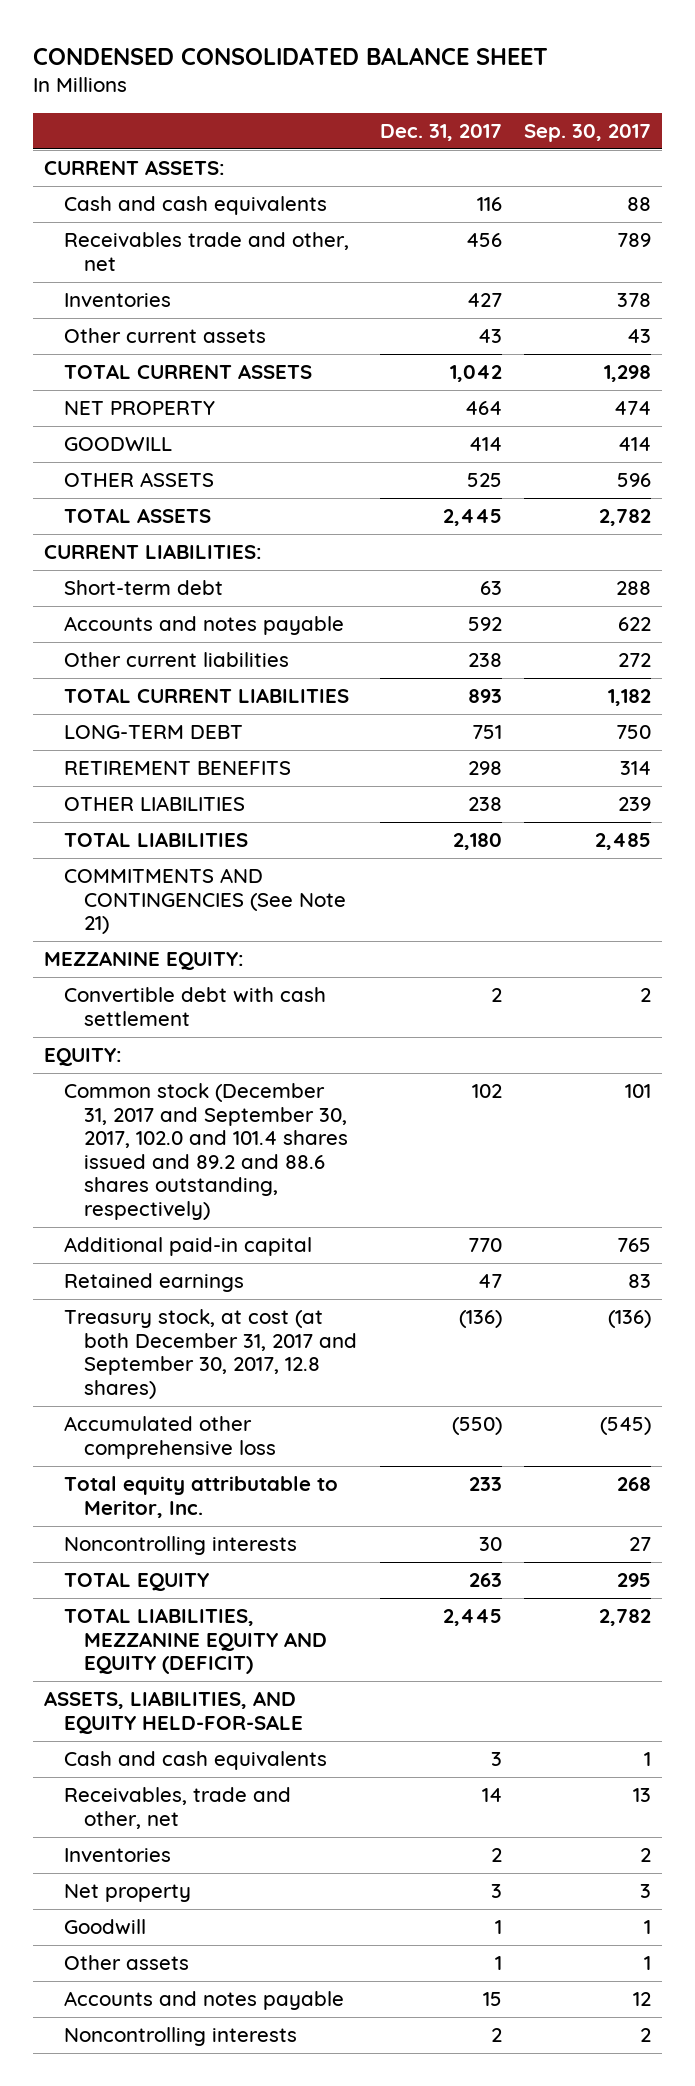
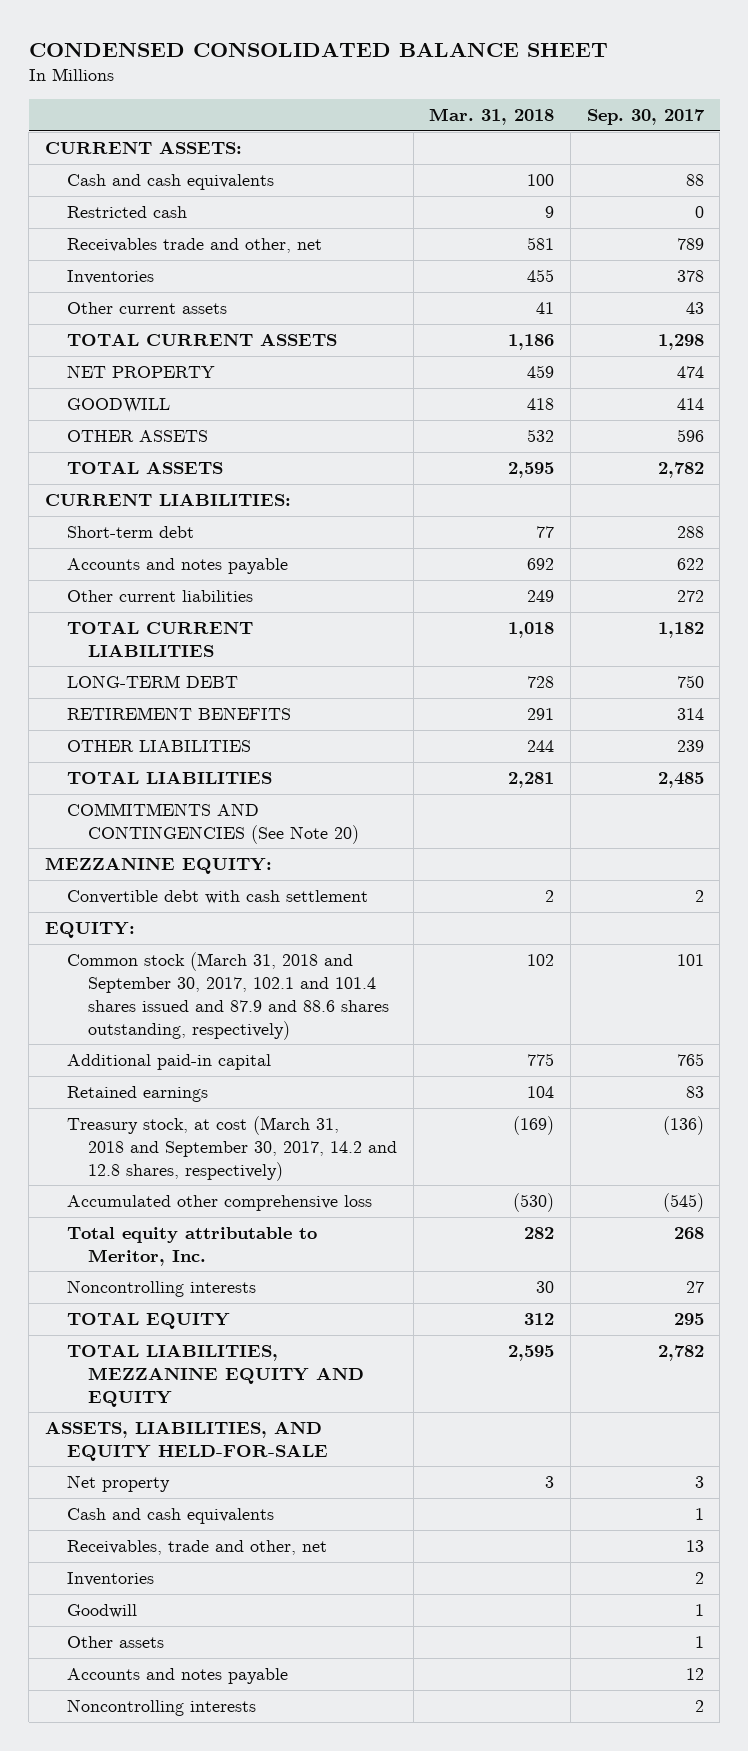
- | Dec. 31, 2017 | Sep. 30, 2017
+ | Mar. 31, 2018 | Sep. 30, 2017
+ Restricted cash | 9 | 0
- COMMITMENTS AND CONTINGENCIES (See Note 21)
+ COMMITMENTS AND CONTINGENCIES (See Note 20)
- Common stock (December 31, 2017 and September 30, 2017, 102.0 and 101.4 shares issued and 89.2 and 88.6 shares outstanding, respectively) | 102 | 101
+ Common stock (March 31, 2018 and September 30, 2017, 102.1 and 101.4 shares issued and 87.9 and 88.6 shares outstanding, respectively) | 102 | 101
- Treasury stock, at cost (at both December 31, 2017 and September 30, 2017, 12.8 shares) | (136) | (136)
+ Treasury stock, at cost (March 31, 2018 and September 30, 2017, 14.2 and 12.8 shares, respectively) | (169) | (136)
- TOTAL LIABILITIES, MEZZANINE EQUITY AND EQUITY (DEFICIT) | 2,445 | 2,782
+ TOTAL LIABILITIES, MEZZANINE EQUITY AND EQUITY | 2,595 | 2,782
moved up: Net property | 3 | 3

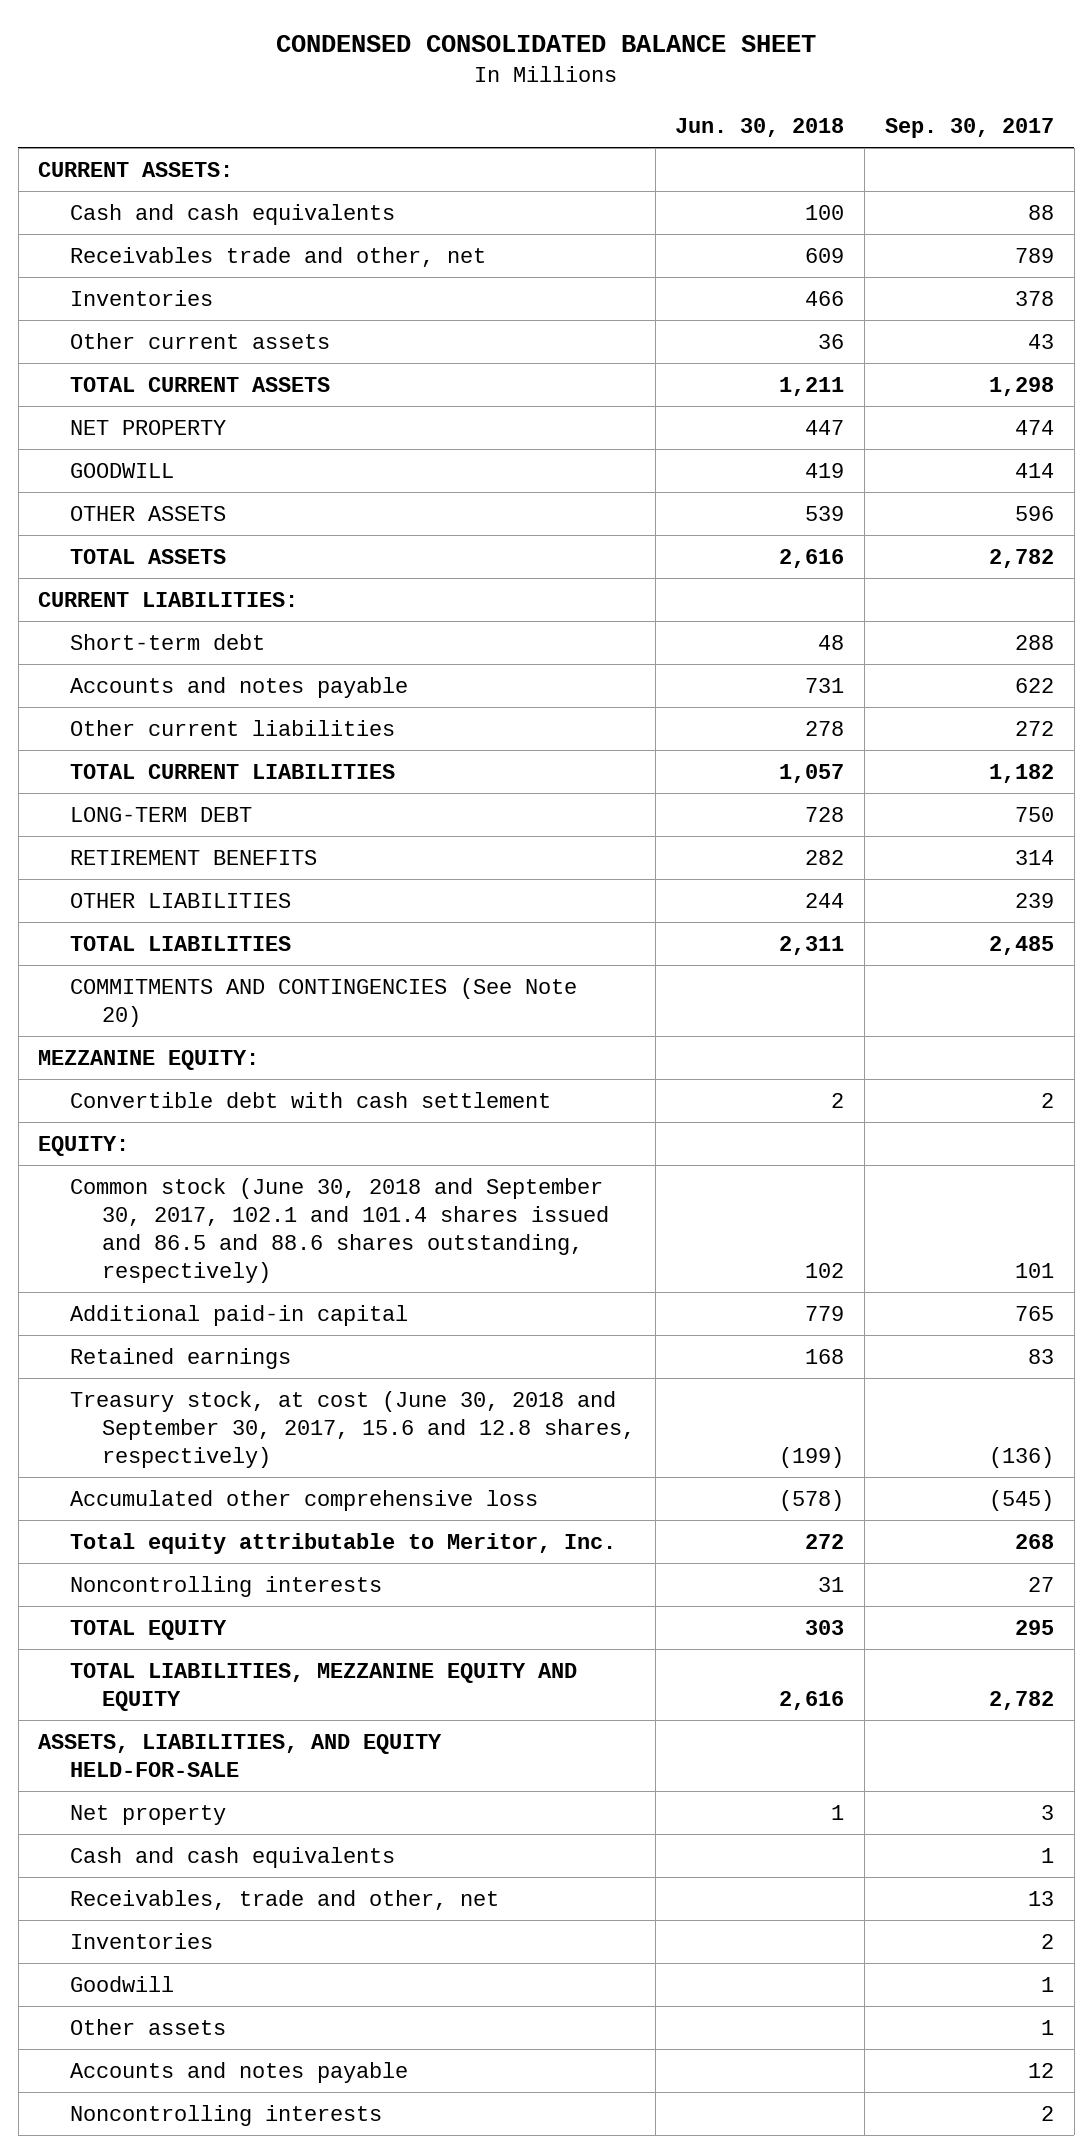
- | Mar. 31, 2018 | Sep. 30, 2017
+ | Jun. 30, 2018 | Sep. 30, 2017
- Restricted cash | 9 | 0
- Common stock (March 31, 2018 and September 30, 2017, 102.1 and 101.4 shares issued and 87.9 and 88.6 shares outstanding, respectively) | 102 | 101
+ Common stock (June 30, 2018 and September 30, 2017, 102.1 and 101.4 shares issued and 86.5 and 88.6 shares outstanding, respectively) | 102 | 101
- Treasury stock, at cost (March 31, 2018 and September 30, 2017, 14.2 and 12.8 shares, respectively) | (169) | (136)
+ Treasury stock, at cost (June 30, 2018 and September 30, 2017, 15.6 and 12.8 shares, respectively) | (199) | (136)

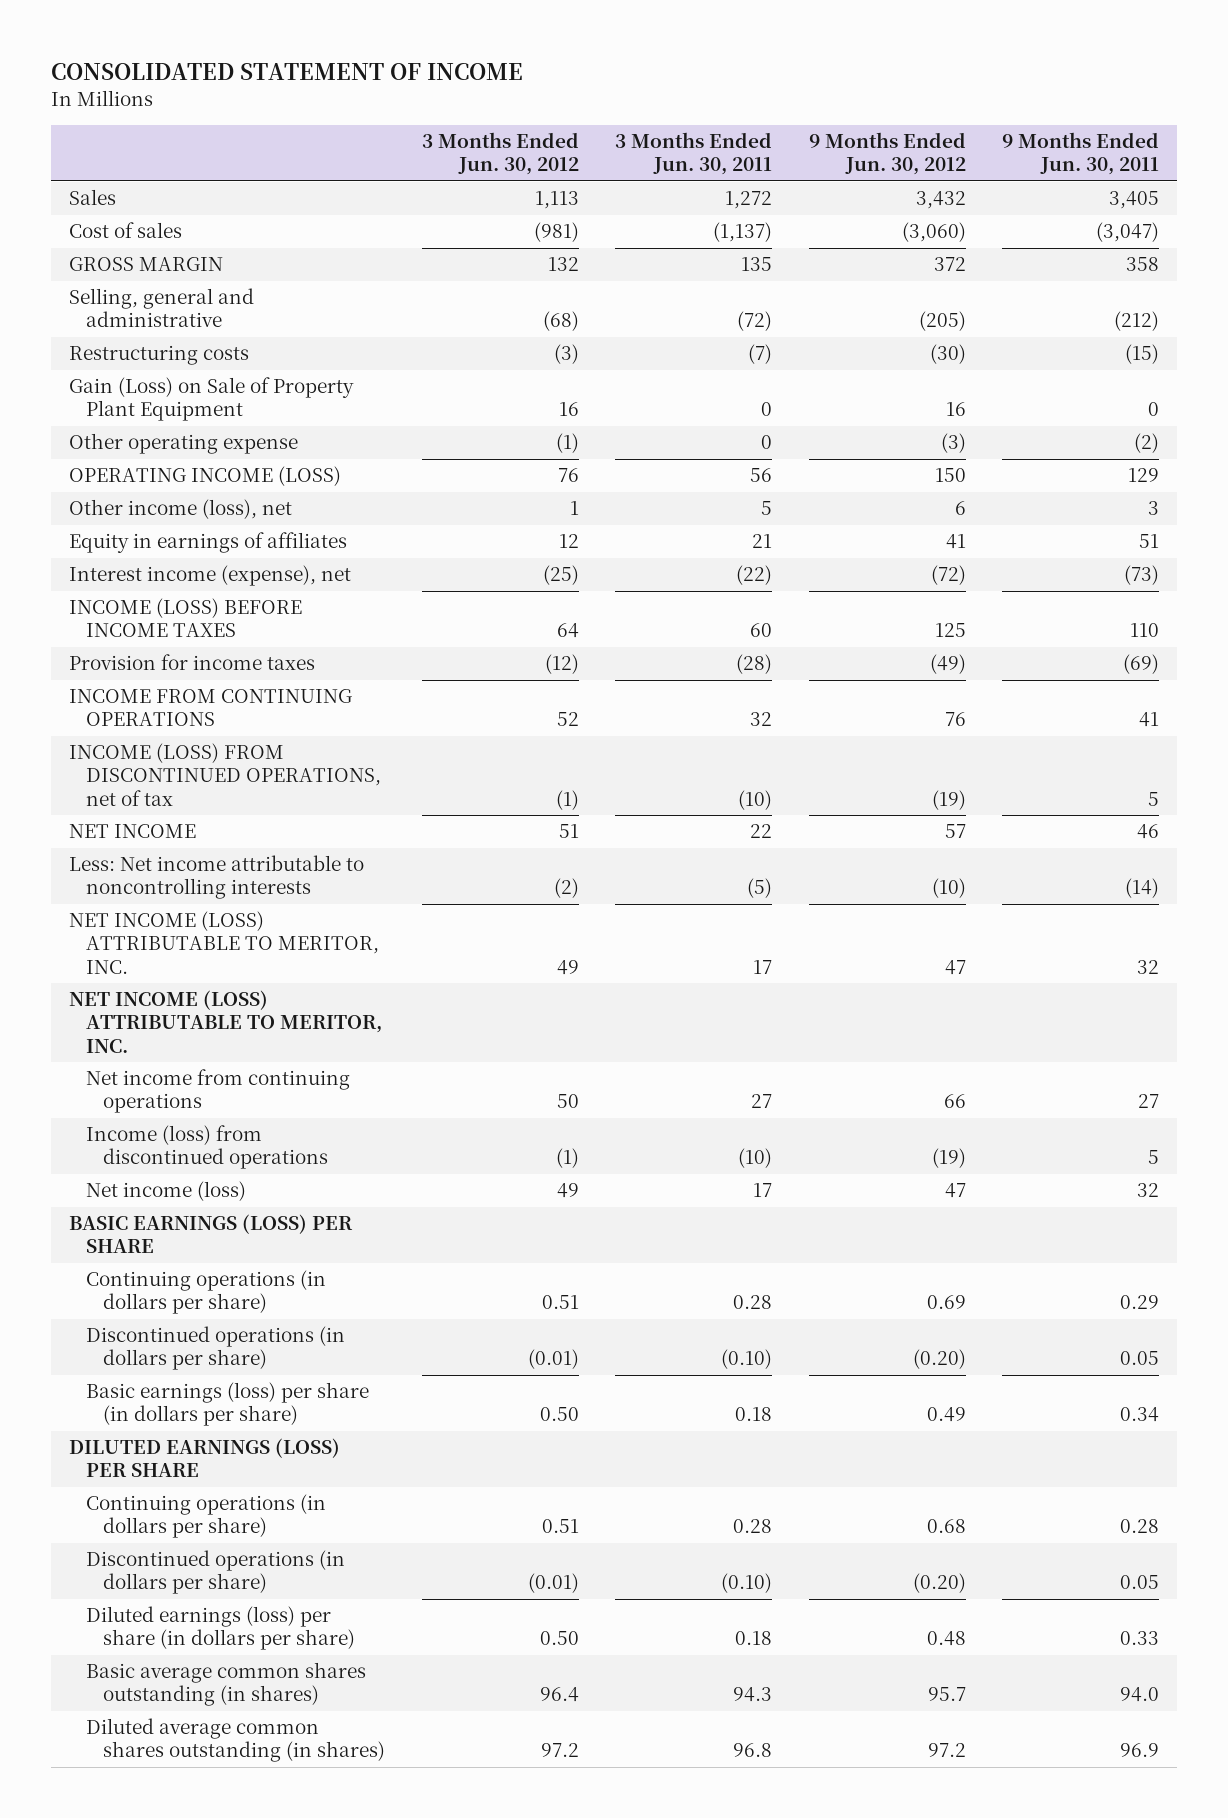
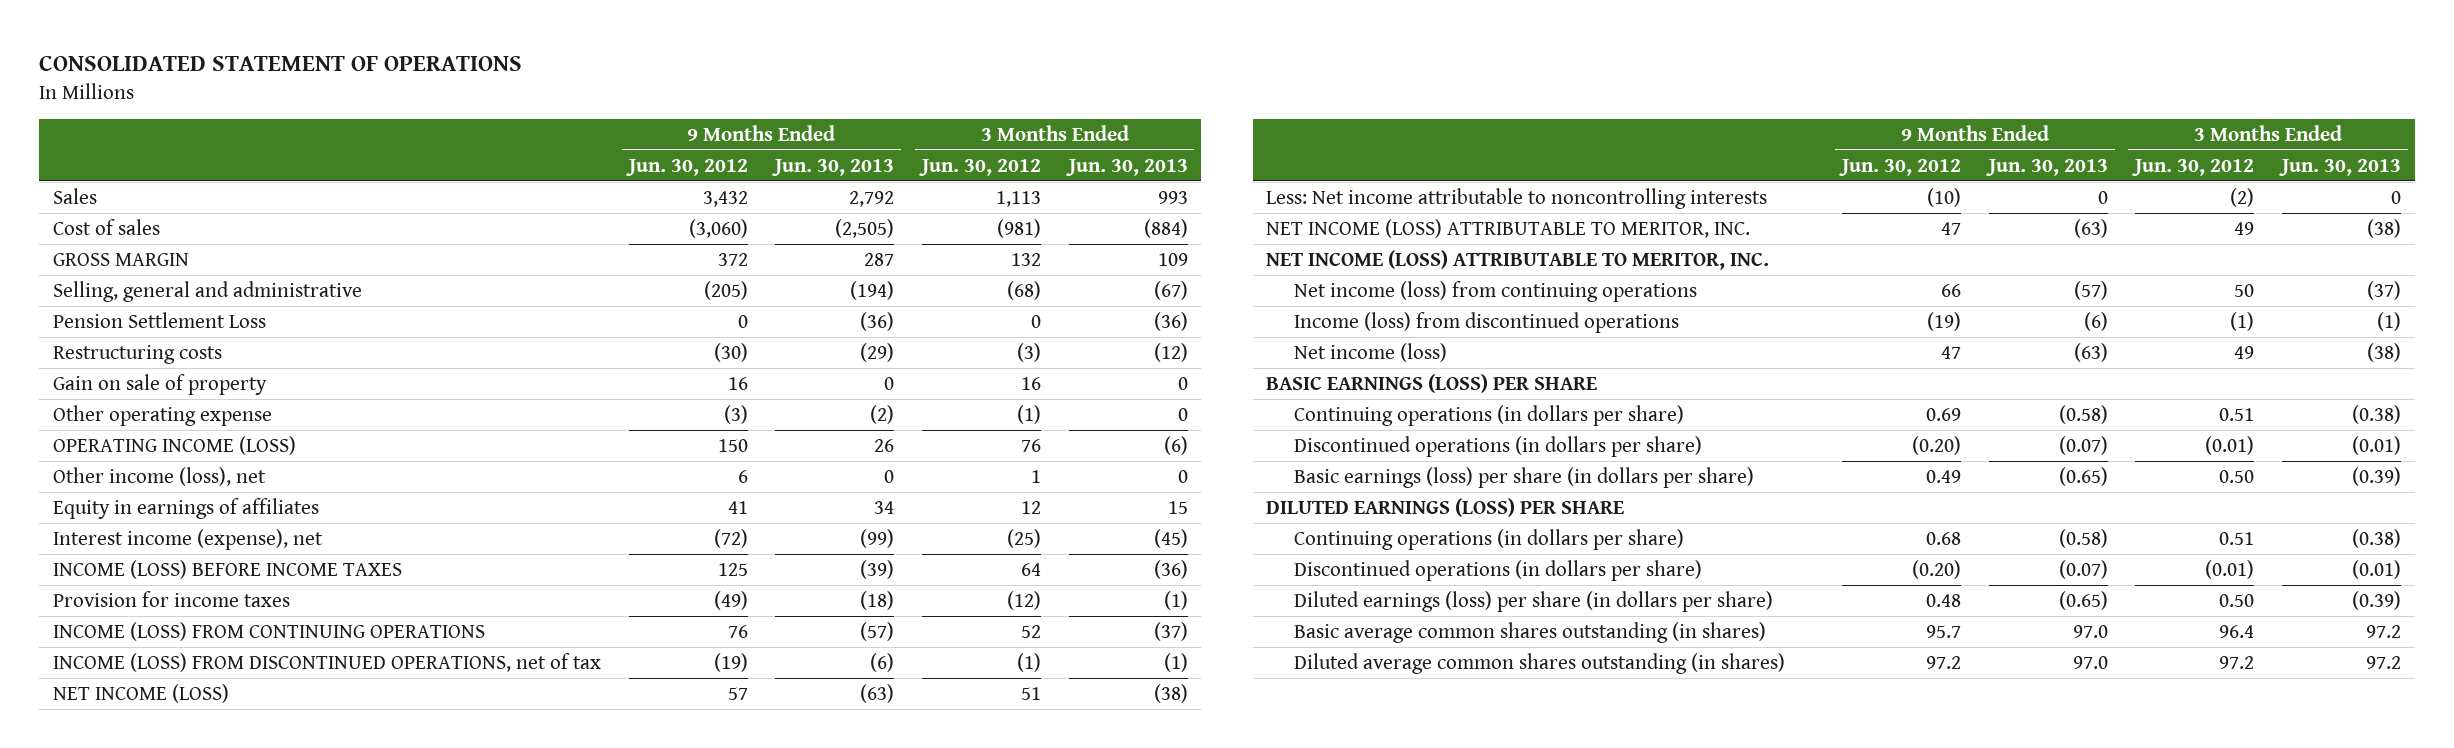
- CONSOLIDATED STATEMENT OF INCOME
+ CONSOLIDATED STATEMENT OF OPERATIONS
- | 3 Months Ended Jun. 30, 2012 | 3 Months Ended Jun. 30, 2011 | 9 Months Ended Jun. 30, 2012 | 9 Months Ended Jun. 30, 2011
+ | 9 Months Ended Jun. 30, 2012 | 9 Months Ended Jun. 30, 2013 | 3 Months Ended Jun. 30, 2012 | 3 Months Ended Jun. 30, 2013
+ Pension Settlement Loss | 0 | (36) | 0 | (36)
- Gain (Loss) on Sale of Property Plant Equipment | 16 | 0 | 16 | 0
+ Gain on sale of property | 16 | 0 | 16 | 0
- INCOME FROM CONTINUING OPERATIONS | 52 | 32 | 76 | 41
+ INCOME (LOSS) FROM CONTINUING OPERATIONS | 76 | (57) | 52 | (37)
- NET INCOME | 51 | 22 | 57 | 46
+ NET INCOME (LOSS) | 57 | (63) | 51 | (38)
- Net income from continuing operations | 50 | 27 | 66 | 27
+ Net income (loss) from continuing operations | 66 | (57) | 50 | (37)

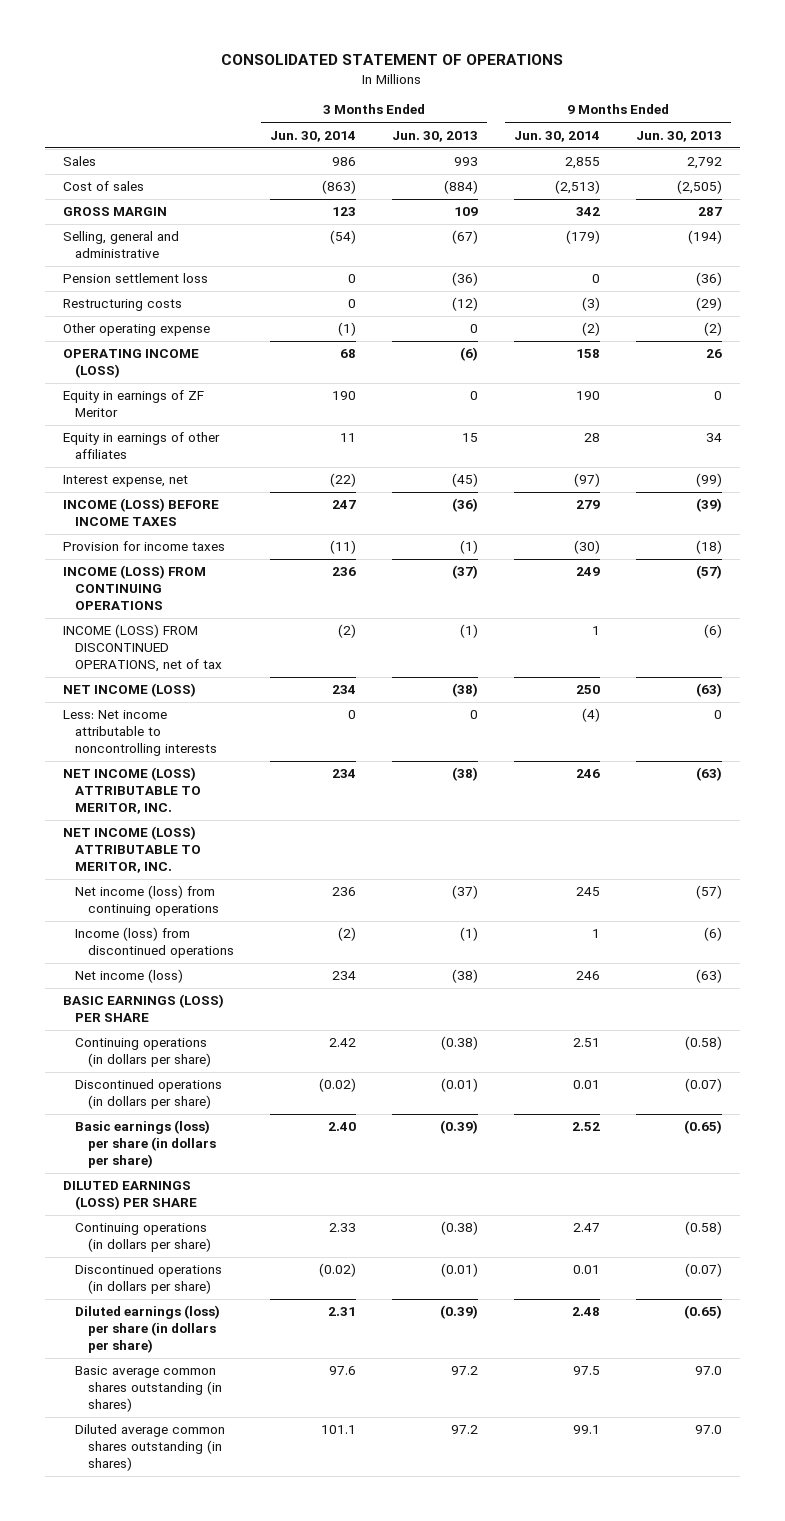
- | 9 Months Ended Jun. 30, 2012 | 9 Months Ended Jun. 30, 2013 | 3 Months Ended Jun. 30, 2012 | 3 Months Ended Jun. 30, 2013
+ | 3 Months Ended Jun. 30, 2014 | 3 Months Ended Jun. 30, 2013 | 9 Months Ended Jun. 30, 2014 | 9 Months Ended Jun. 30, 2013
- Pension Settlement Loss | 0 | (36) | 0 | (36)
+ Pension settlement loss | 0 | (36) | 0 | (36)
- Gain on sale of property | 16 | 0 | 16 | 0
- Other income (loss), net | 6 | 0 | 1 | 0
- Equity in earnings of affiliates | 41 | 34 | 12 | 15
- Interest income (expense), net | (72) | (99) | (25) | (45)
+ Equity in earnings of ZF Meritor | 190 | 0 | 190 | 0
+ Equity in earnings of other affiliates | 11 | 15 | 28 | 34
+ Interest expense, net | (22) | (45) | (97) | (99)

